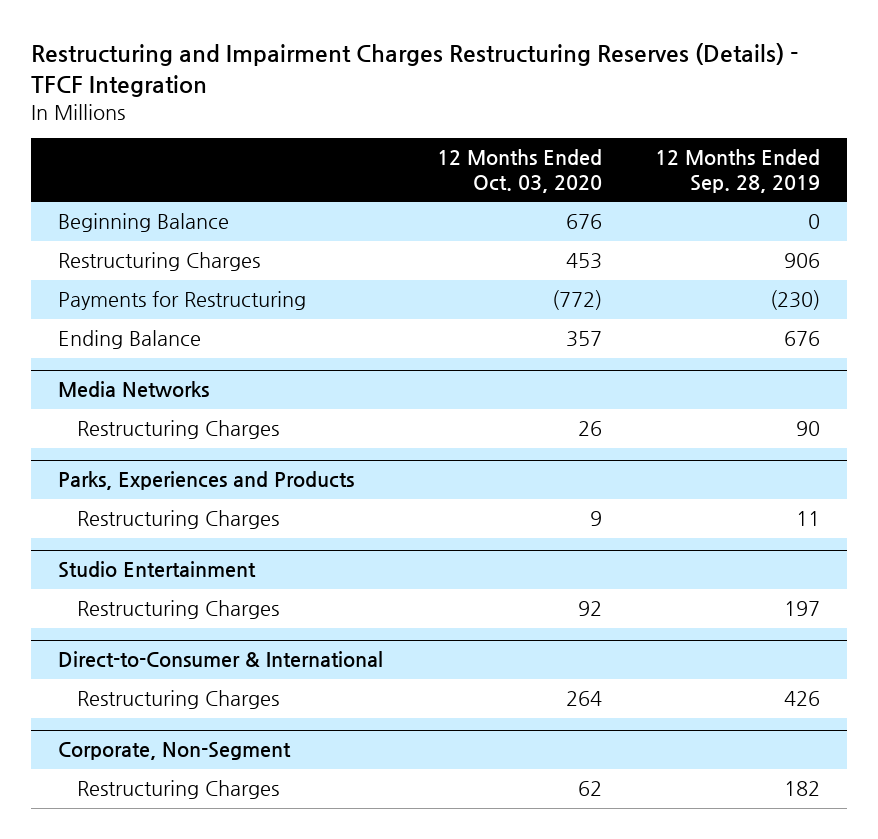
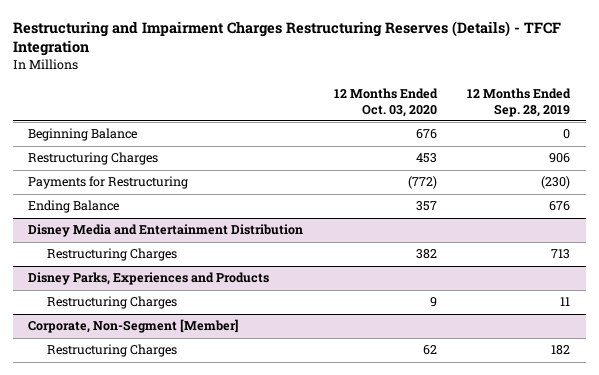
- Media Networks
- Restructuring Charges | 26 | 90
- Parks, Experiences and Products
+ Disney Media and Entertainment Distribution
+ Restructuring Charges | 382 | 713
+ Disney Parks, Experiences and Products
- Studio Entertainment
- Restructuring Charges | 92 | 197
- Direct-to-Consumer & International
- Restructuring Charges | 264 | 426
- Corporate, Non-Segment
+ Corporate, Non-Segment [Member]

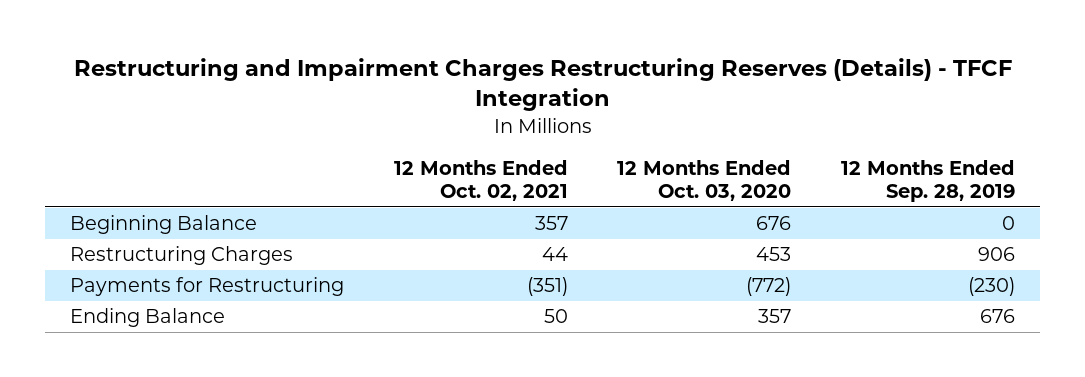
- | 12 Months Ended Oct. 03, 2020 | 12 Months Ended Sep. 28, 2019
+ | 12 Months Ended Oct. 02, 2021 | 12 Months Ended Oct. 03, 2020 | 12 Months Ended Sep. 28, 2019
- Disney Media and Entertainment Distribution
- Restructuring Charges | 382 | 713
- Disney Parks, Experiences and Products
- Restructuring Charges | 9 | 11
- Corporate, Non-Segment [Member]
- Restructuring Charges | 62 | 182

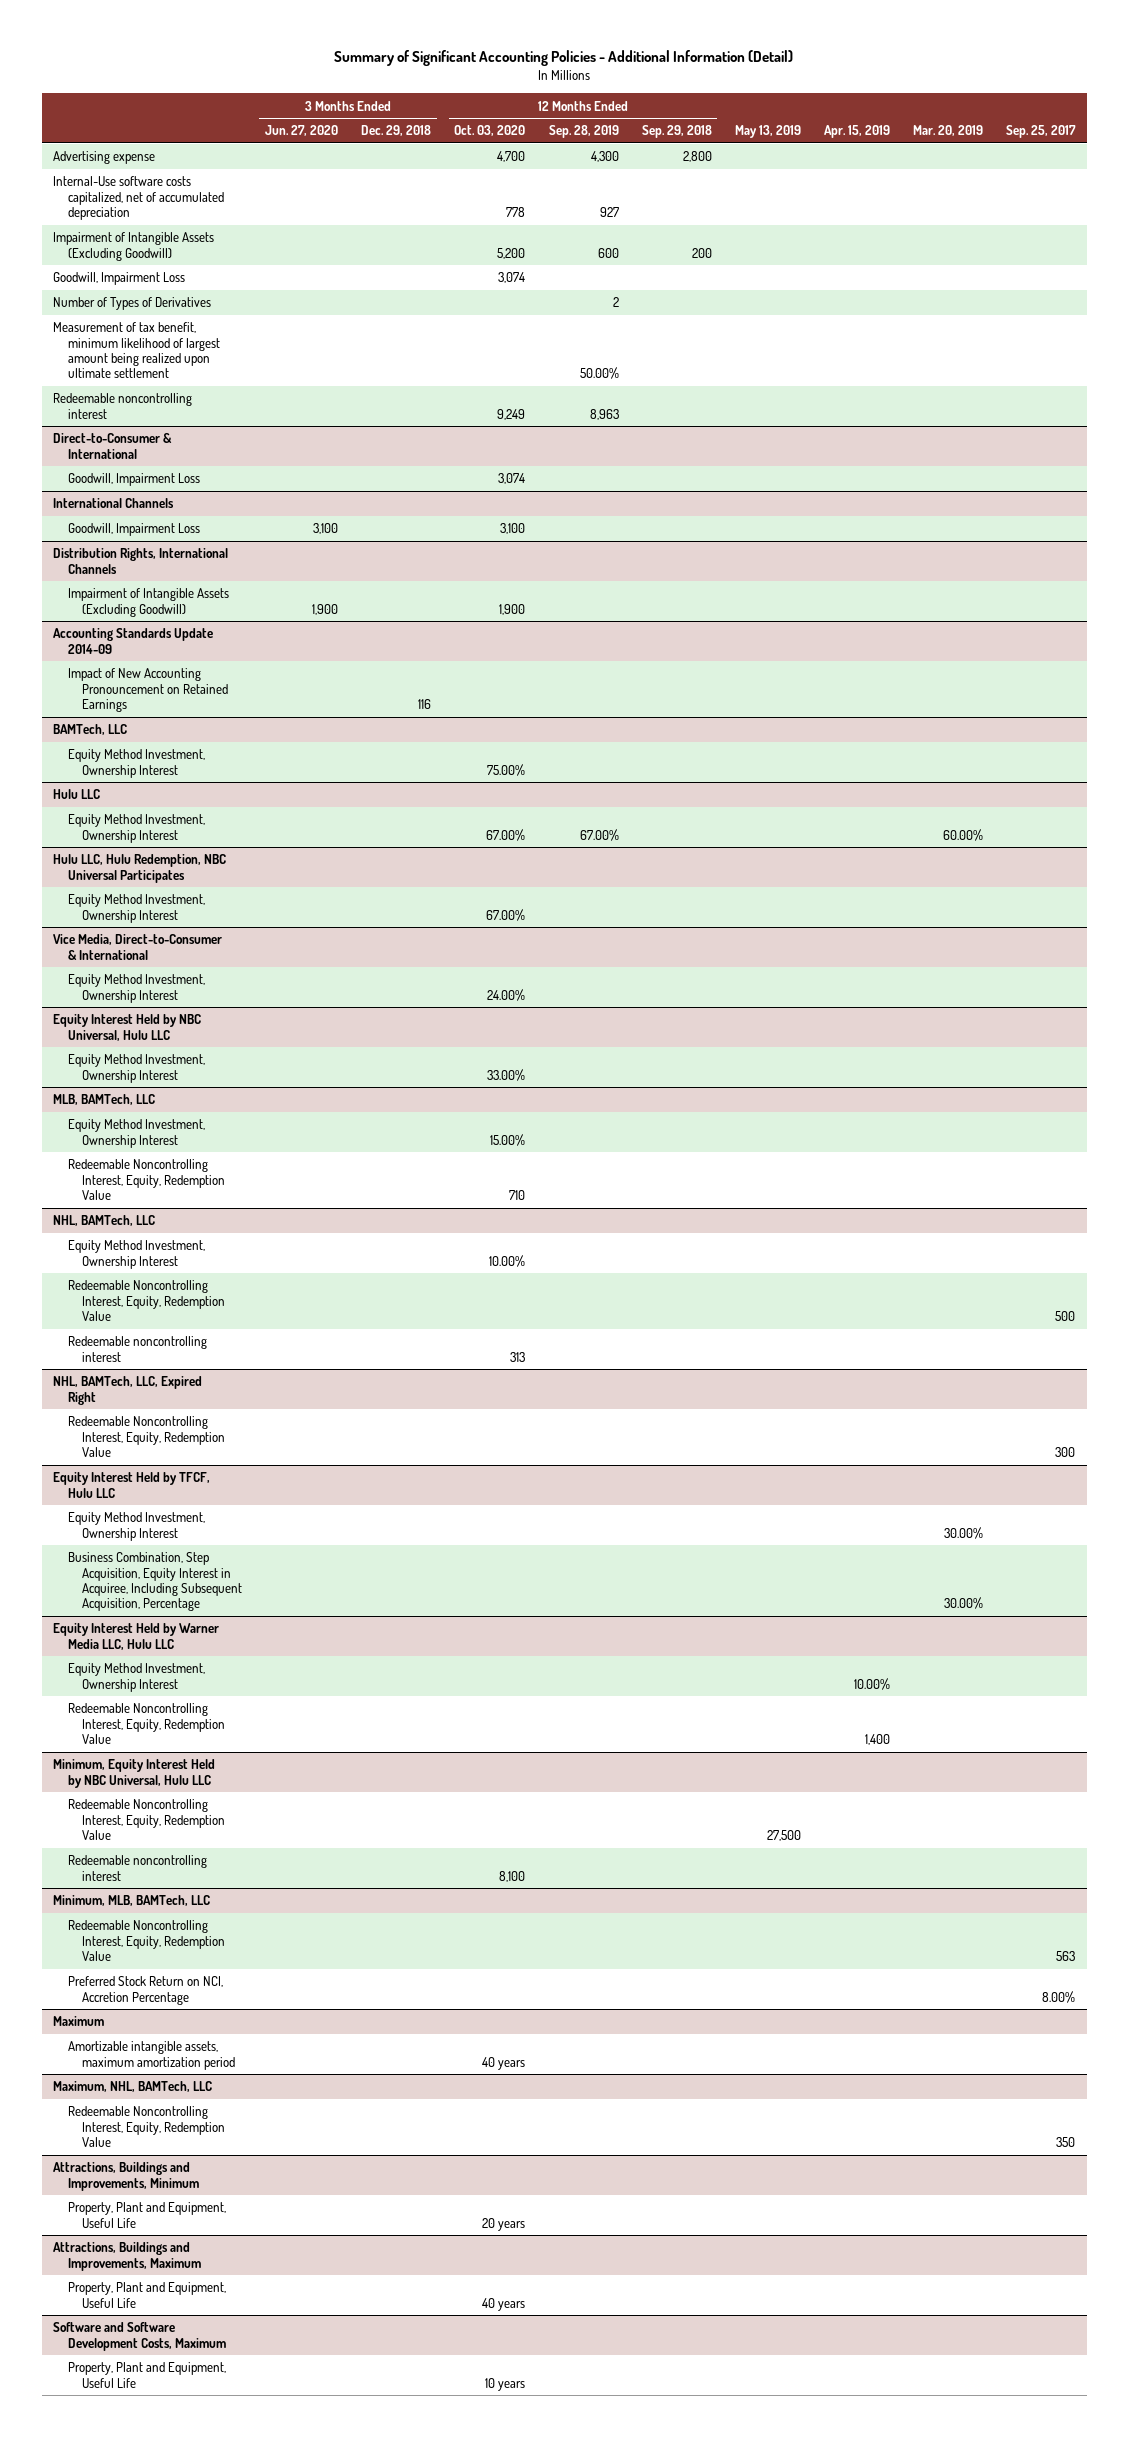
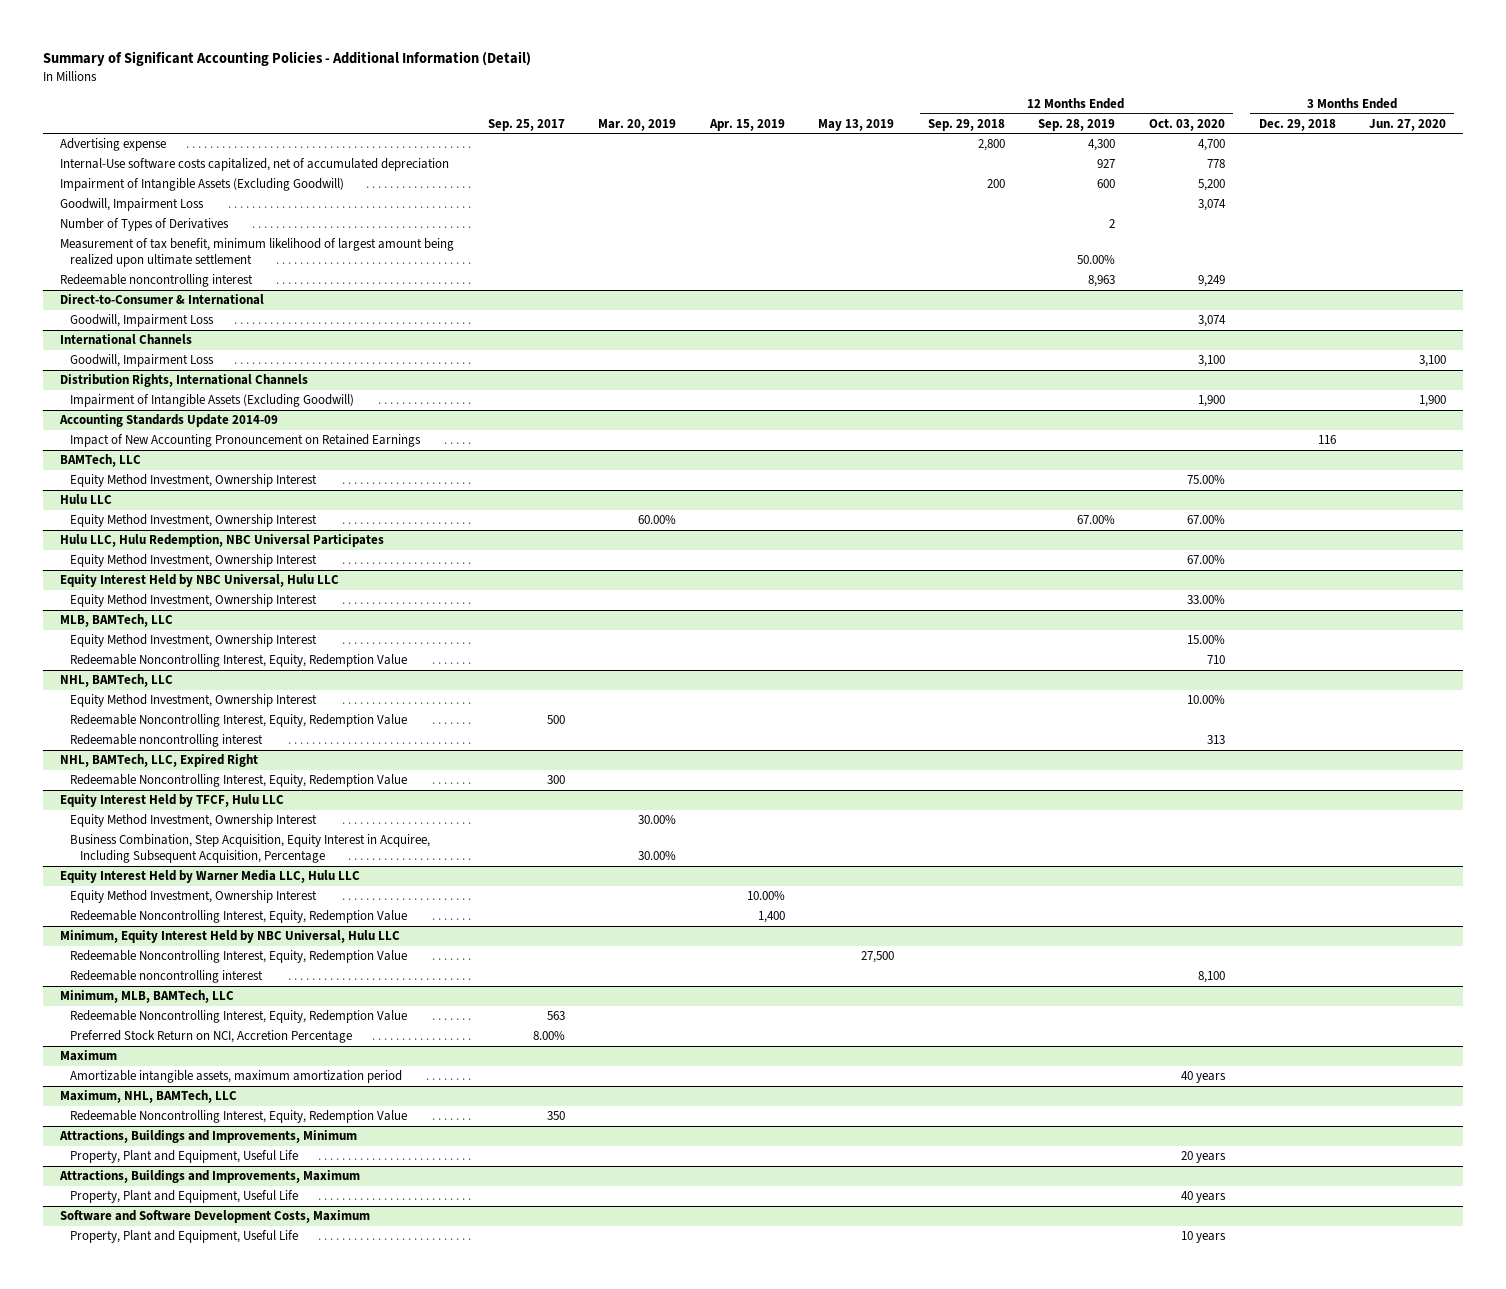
- | 3 Months Ended Jun. 27, 2020 | 3 Months Ended Dec. 29, 2018 | 12 Months Ended Oct. 03, 2020 | 12 Months Ended Sep. 28, 2019 | 12 Months Ended Sep. 29, 2018 | May 13, 2019 | Apr. 15, 2019 | Mar. 20, 2019 | Sep. 25, 2017
+ | Sep. 25, 2017 | Mar. 20, 2019 | Apr. 15, 2019 | May 13, 2019 | 12 Months Ended Sep. 29, 2018 | 12 Months Ended Sep. 28, 2019 | 12 Months Ended Oct. 03, 2020 | 3 Months Ended Dec. 29, 2018 | 3 Months Ended Jun. 27, 2020
- Vice Media, Direct-to-Consumer & International
- Equity Method Investment, Ownership Interest | | | 24.00% | | | | | |

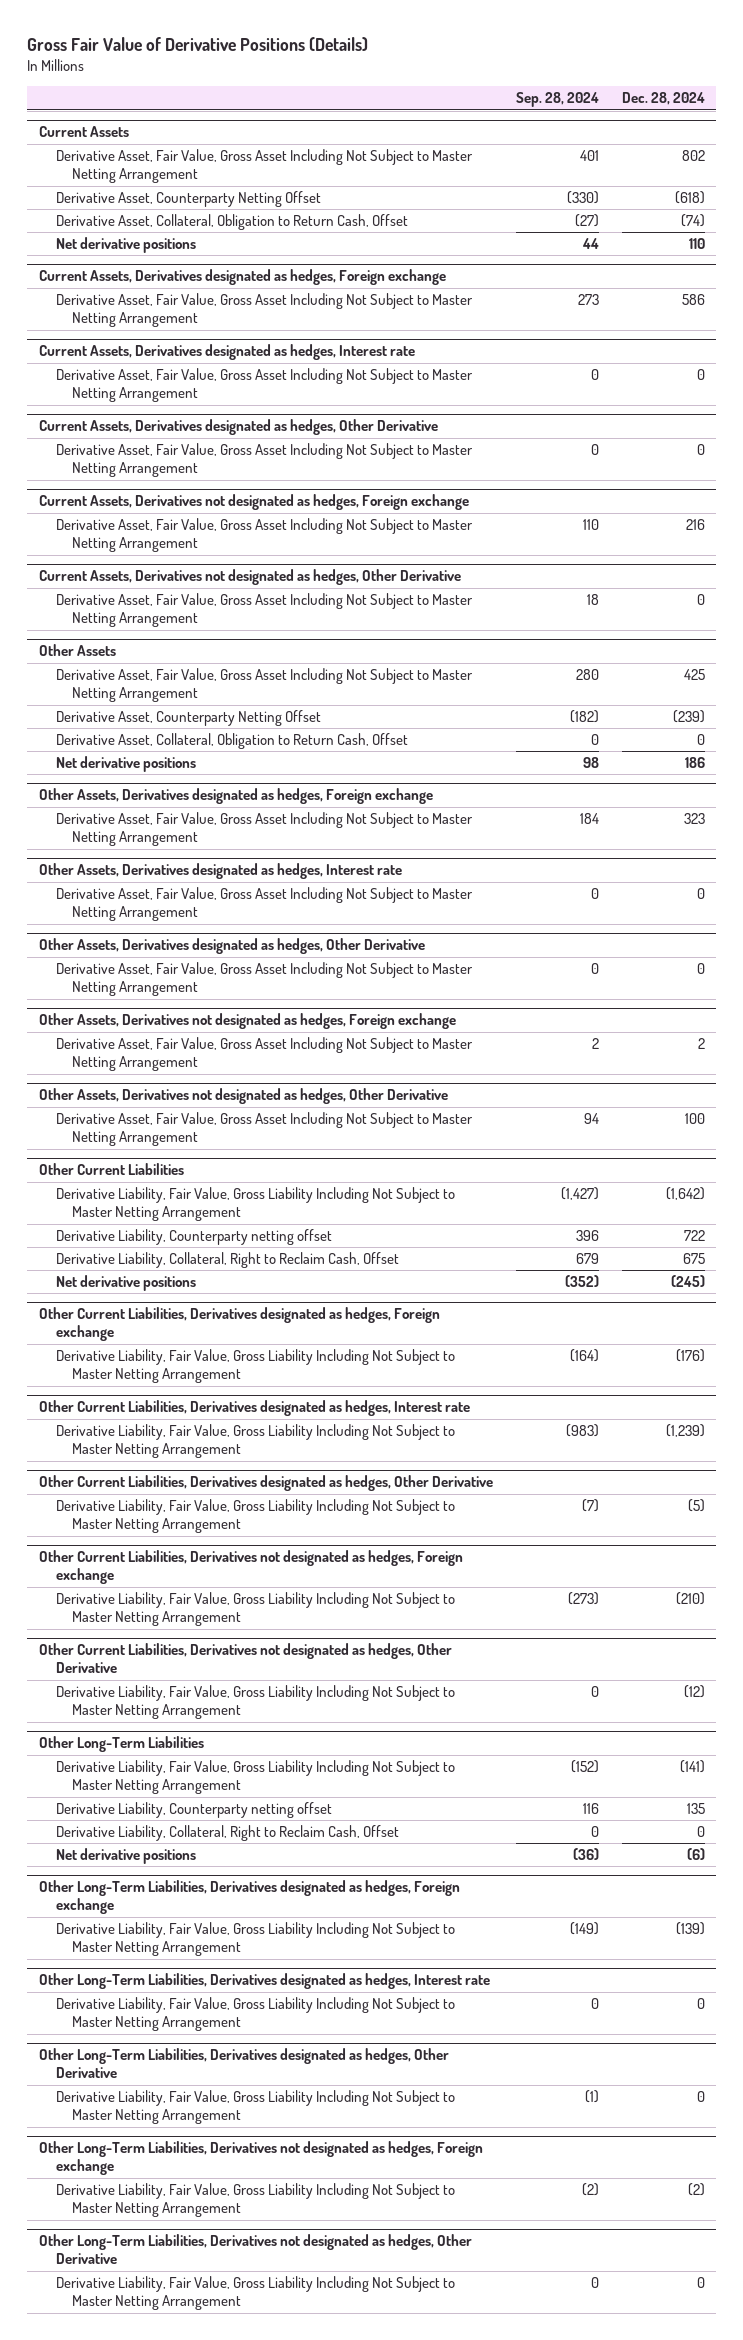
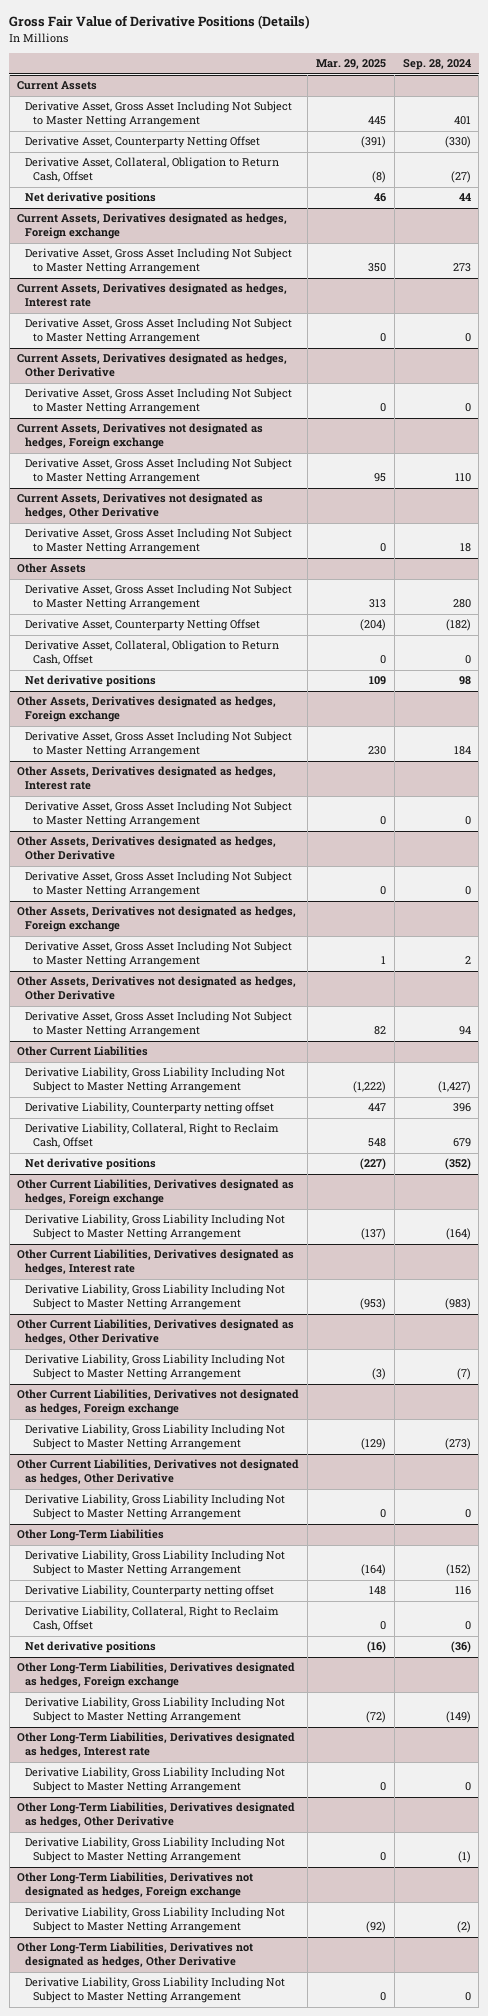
- | Sep. 28, 2024 | Dec. 28, 2024
+ | Mar. 29, 2025 | Sep. 28, 2024
@ Current Assets
- Derivative Asset, Fair Value, Gross Asset Including Not Subject to Master Netting Arrangement | 401 | 802
+ Derivative Asset, Gross Asset Including Not Subject to Master Netting Arrangement | 445 | 401
@ Current Assets, Derivatives designated as hedges, Foreign exchange
- Derivative Asset, Fair Value, Gross Asset Including Not Subject to Master Netting Arrangement | 273 | 586
+ Derivative Asset, Gross Asset Including Not Subject to Master Netting Arrangement | 350 | 273
@ Current Assets, Derivatives designated as hedges, Interest rate
- Derivative Asset, Fair Value, Gross Asset Including Not Subject to Master Netting Arrangement | 0 | 0
+ Derivative Asset, Gross Asset Including Not Subject to Master Netting Arrangement | 0 | 0
@ Current Assets, Derivatives designated as hedges, Other Derivative
- Derivative Asset, Fair Value, Gross Asset Including Not Subject to Master Netting Arrangement | 0 | 0
+ Derivative Asset, Gross Asset Including Not Subject to Master Netting Arrangement | 0 | 0
@ Current Assets, Derivatives not designated as hedges, Foreign exchange
- Derivative Asset, Fair Value, Gross Asset Including Not Subject to Master Netting Arrangement | 110 | 216
+ Derivative Asset, Gross Asset Including Not Subject to Master Netting Arrangement | 95 | 110
@ Current Assets, Derivatives not designated as hedges, Other Derivative
- Derivative Asset, Fair Value, Gross Asset Including Not Subject to Master Netting Arrangement | 18 | 0
+ Derivative Asset, Gross Asset Including Not Subject to Master Netting Arrangement | 0 | 18
@ Other Assets
- Derivative Asset, Fair Value, Gross Asset Including Not Subject to Master Netting Arrangement | 280 | 425
+ Derivative Asset, Gross Asset Including Not Subject to Master Netting Arrangement | 313 | 280
@ Other Assets, Derivatives designated as hedges, Foreign exchange
- Derivative Asset, Fair Value, Gross Asset Including Not Subject to Master Netting Arrangement | 184 | 323
+ Derivative Asset, Gross Asset Including Not Subject to Master Netting Arrangement | 230 | 184
@ Other Assets, Derivatives designated as hedges, Interest rate
- Derivative Asset, Fair Value, Gross Asset Including Not Subject to Master Netting Arrangement | 0 | 0
+ Derivative Asset, Gross Asset Including Not Subject to Master Netting Arrangement | 0 | 0
@ Other Assets, Derivatives designated as hedges, Other Derivative
- Derivative Asset, Fair Value, Gross Asset Including Not Subject to Master Netting Arrangement | 0 | 0
+ Derivative Asset, Gross Asset Including Not Subject to Master Netting Arrangement | 0 | 0
@ Other Assets, Derivatives not designated as hedges, Foreign exchange
- Derivative Asset, Fair Value, Gross Asset Including Not Subject to Master Netting Arrangement | 2 | 2
+ Derivative Asset, Gross Asset Including Not Subject to Master Netting Arrangement | 1 | 2
@ Other Assets, Derivatives not designated as hedges, Other Derivative
- Derivative Asset, Fair Value, Gross Asset Including Not Subject to Master Netting Arrangement | 94 | 100
+ Derivative Asset, Gross Asset Including Not Subject to Master Netting Arrangement | 82 | 94
@ Other Current Liabilities
- Derivative Liability, Fair Value, Gross Liability Including Not Subject to Master Netting Arrangement | (1,427) | (1,642)
+ Derivative Liability, Gross Liability Including Not Subject to Master Netting Arrangement | (1,222) | (1,427)
@ Other Current Liabilities, Derivatives designated as hedges, Foreign exchange
- Derivative Liability, Fair Value, Gross Liability Including Not Subject to Master Netting Arrangement | (164) | (176)
+ Derivative Liability, Gross Liability Including Not Subject to Master Netting Arrangement | (137) | (164)
@ Other Current Liabilities, Derivatives designated as hedges, Interest rate
- Derivative Liability, Fair Value, Gross Liability Including Not Subject to Master Netting Arrangement | (983) | (1,239)
+ Derivative Liability, Gross Liability Including Not Subject to Master Netting Arrangement | (953) | (983)
@ Other Current Liabilities, Derivatives designated as hedges, Other Derivative
- Derivative Liability, Fair Value, Gross Liability Including Not Subject to Master Netting Arrangement | (7) | (5)
+ Derivative Liability, Gross Liability Including Not Subject to Master Netting Arrangement | (3) | (7)
@ Other Current Liabilities, Derivatives not designated as hedges, Foreign exchange
- Derivative Liability, Fair Value, Gross Liability Including Not Subject to Master Netting Arrangement | (273) | (210)
+ Derivative Liability, Gross Liability Including Not Subject to Master Netting Arrangement | (129) | (273)
@ Other Current Liabilities, Derivatives not designated as hedges, Other Derivative
- Derivative Liability, Fair Value, Gross Liability Including Not Subject to Master Netting Arrangement | 0 | (12)
+ Derivative Liability, Gross Liability Including Not Subject to Master Netting Arrangement | 0 | 0
@ Other Long-Term Liabilities
- Derivative Liability, Fair Value, Gross Liability Including Not Subject to Master Netting Arrangement | (152) | (141)
+ Derivative Liability, Gross Liability Including Not Subject to Master Netting Arrangement | (164) | (152)
@ Other Long-Term Liabilities, Derivatives designated as hedges, Foreign exchange
- Derivative Liability, Fair Value, Gross Liability Including Not Subject to Master Netting Arrangement | (149) | (139)
+ Derivative Liability, Gross Liability Including Not Subject to Master Netting Arrangement | (72) | (149)
@ Other Long-Term Liabilities, Derivatives designated as hedges, Interest rate
- Derivative Liability, Fair Value, Gross Liability Including Not Subject to Master Netting Arrangement | 0 | 0
+ Derivative Liability, Gross Liability Including Not Subject to Master Netting Arrangement | 0 | 0
@ Other Long-Term Liabilities, Derivatives designated as hedges, Other Derivative
- Derivative Liability, Fair Value, Gross Liability Including Not Subject to Master Netting Arrangement | (1) | 0
+ Derivative Liability, Gross Liability Including Not Subject to Master Netting Arrangement | 0 | (1)
@ Other Long-Term Liabilities, Derivatives not designated as hedges, Foreign exchange
- Derivative Liability, Fair Value, Gross Liability Including Not Subject to Master Netting Arrangement | (2) | (2)
+ Derivative Liability, Gross Liability Including Not Subject to Master Netting Arrangement | (92) | (2)
@ Other Long-Term Liabilities, Derivatives not designated as hedges, Other Derivative
- Derivative Liability, Fair Value, Gross Liability Including Not Subject to Master Netting Arrangement | 0 | 0
+ Derivative Liability, Gross Liability Including Not Subject to Master Netting Arrangement | 0 | 0

